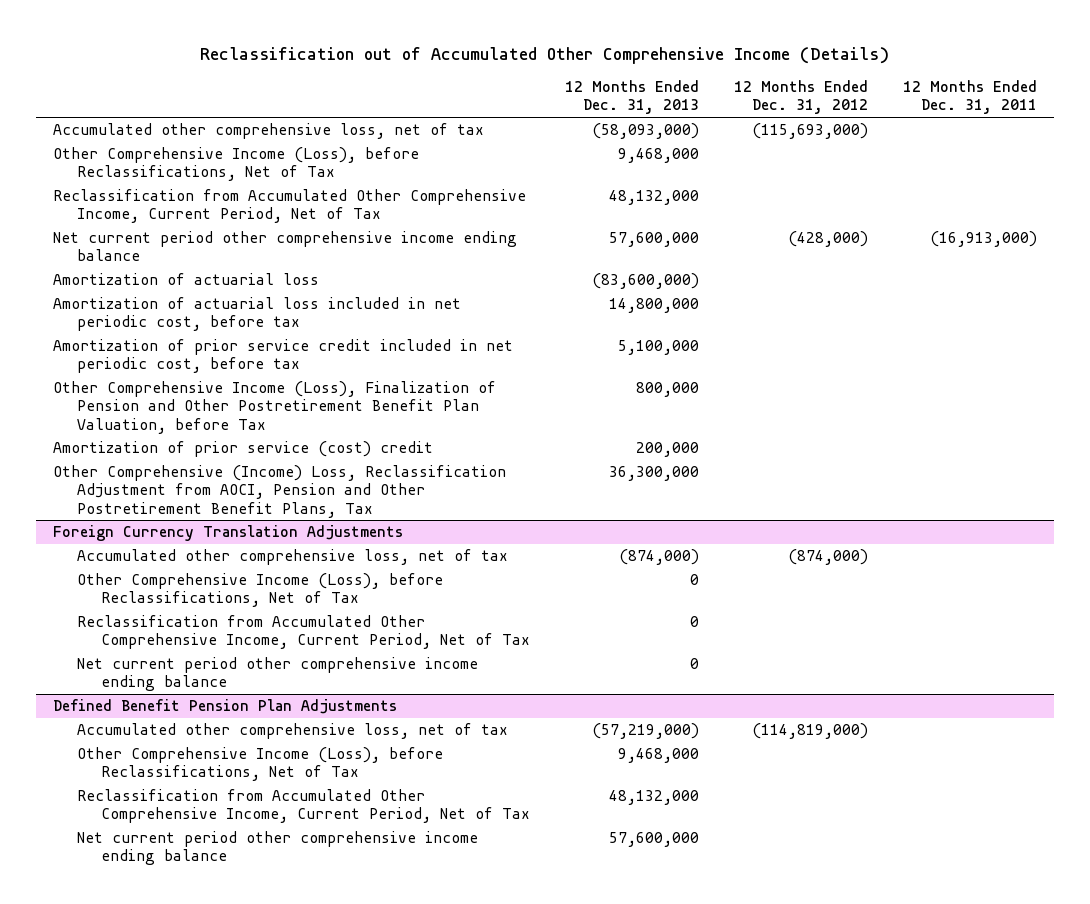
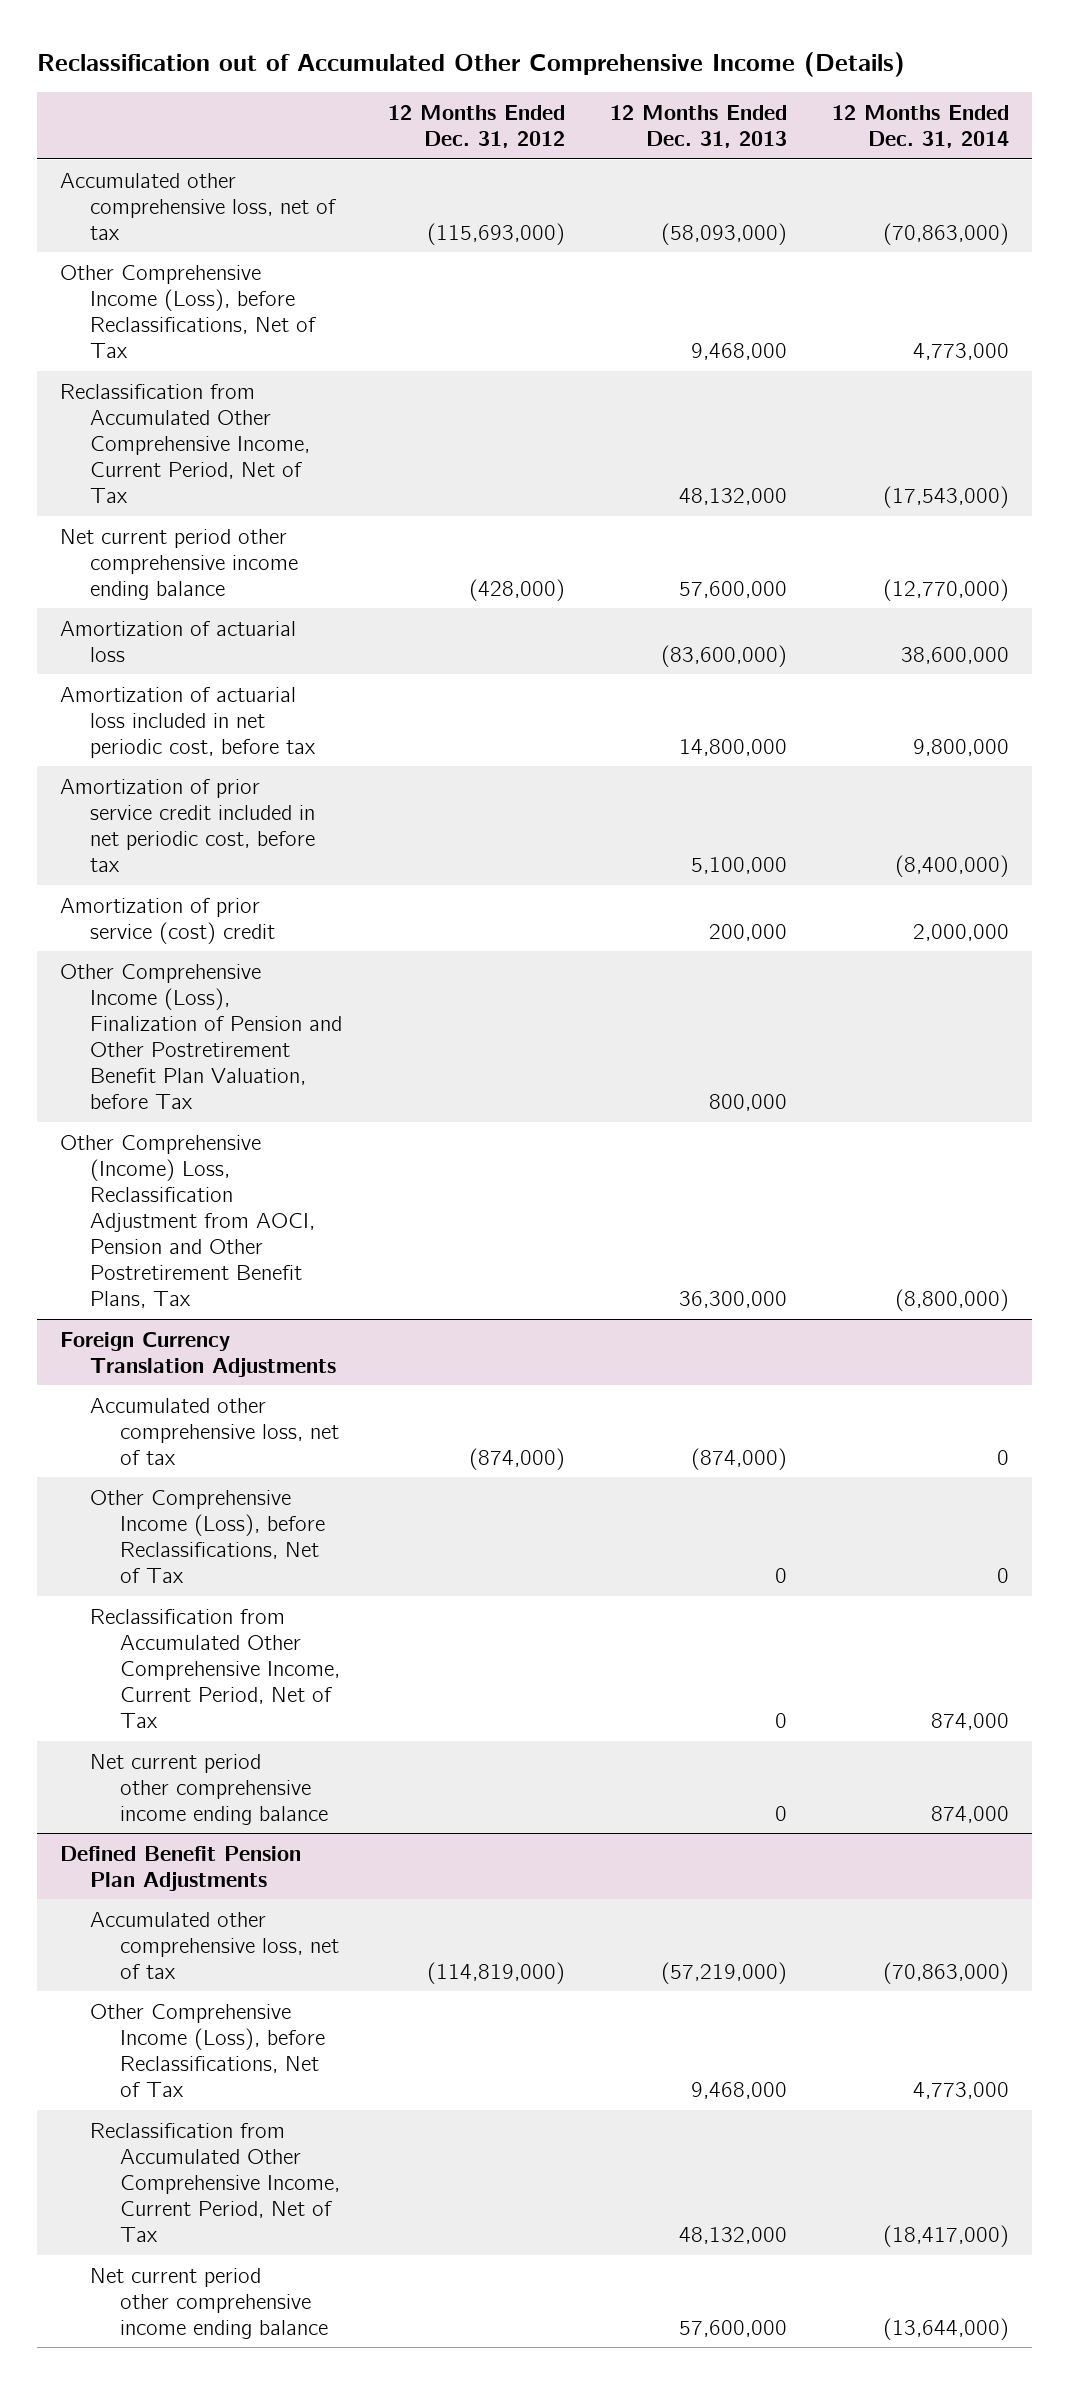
- | 12 Months Ended Dec. 31, 2013 | 12 Months Ended Dec. 31, 2012 | 12 Months Ended Dec. 31, 2011
+ | 12 Months Ended Dec. 31, 2012 | 12 Months Ended Dec. 31, 2013 | 12 Months Ended Dec. 31, 2014
moved down: Other Comprehensive Income (Loss), Finalization of Pension and Other Postretirement Benefit Plan Valuation, before Tax | | 800,000 |

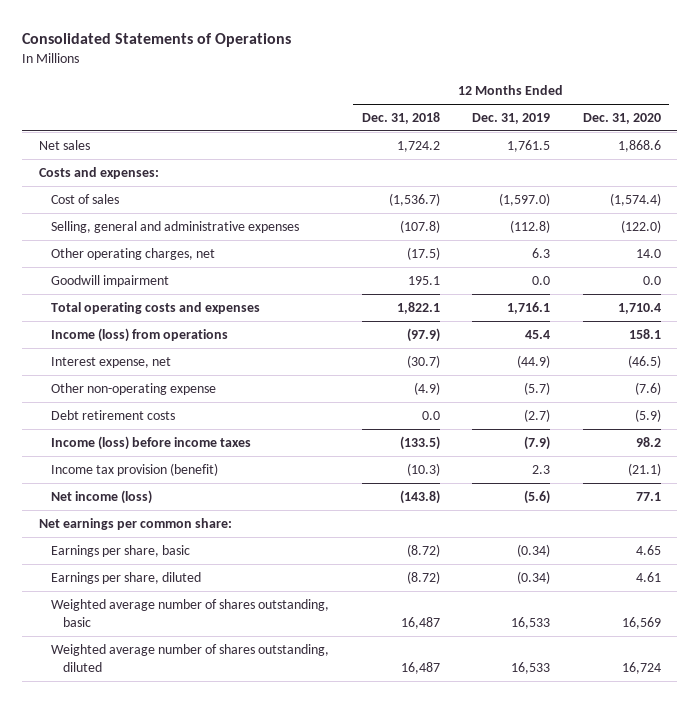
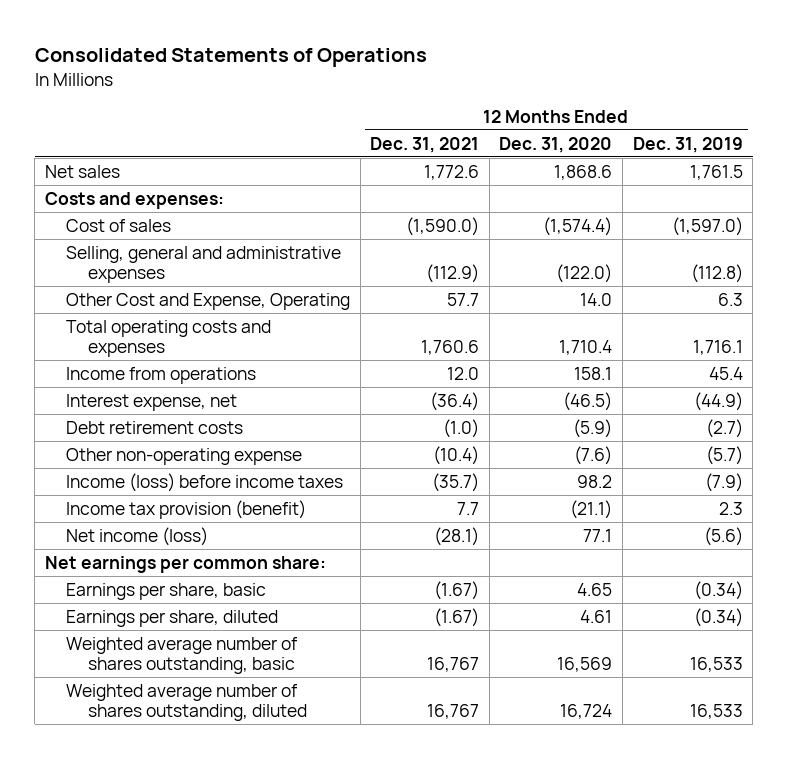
- | 12 Months Ended Dec. 31, 2018 | 12 Months Ended Dec. 31, 2019 | 12 Months Ended Dec. 31, 2020
+ | 12 Months Ended Dec. 31, 2021 | 12 Months Ended Dec. 31, 2020 | 12 Months Ended Dec. 31, 2019
- Other operating charges, net | (17.5) | 6.3 | 14.0
- Goodwill impairment | 195.1 | 0.0 | 0.0
+ Other Cost and Expense, Operating | 57.7 | 14.0 | 6.3
- Income (loss) from operations | (97.9) | 45.4 | 158.1
+ Income from operations | 12.0 | 158.1 | 45.4
moved down: Other non-operating expense | (10.4) | (7.6) | (5.7)

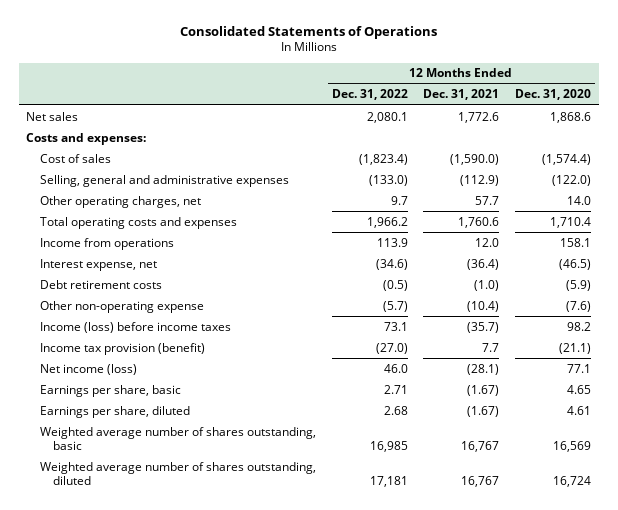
- | 12 Months Ended Dec. 31, 2021 | 12 Months Ended Dec. 31, 2020 | 12 Months Ended Dec. 31, 2019
+ | 12 Months Ended Dec. 31, 2022 | 12 Months Ended Dec. 31, 2021 | 12 Months Ended Dec. 31, 2020
- Other Cost and Expense, Operating | 57.7 | 14.0 | 6.3
+ Other operating charges, net | 9.7 | 57.7 | 14.0
- Net earnings per common share:

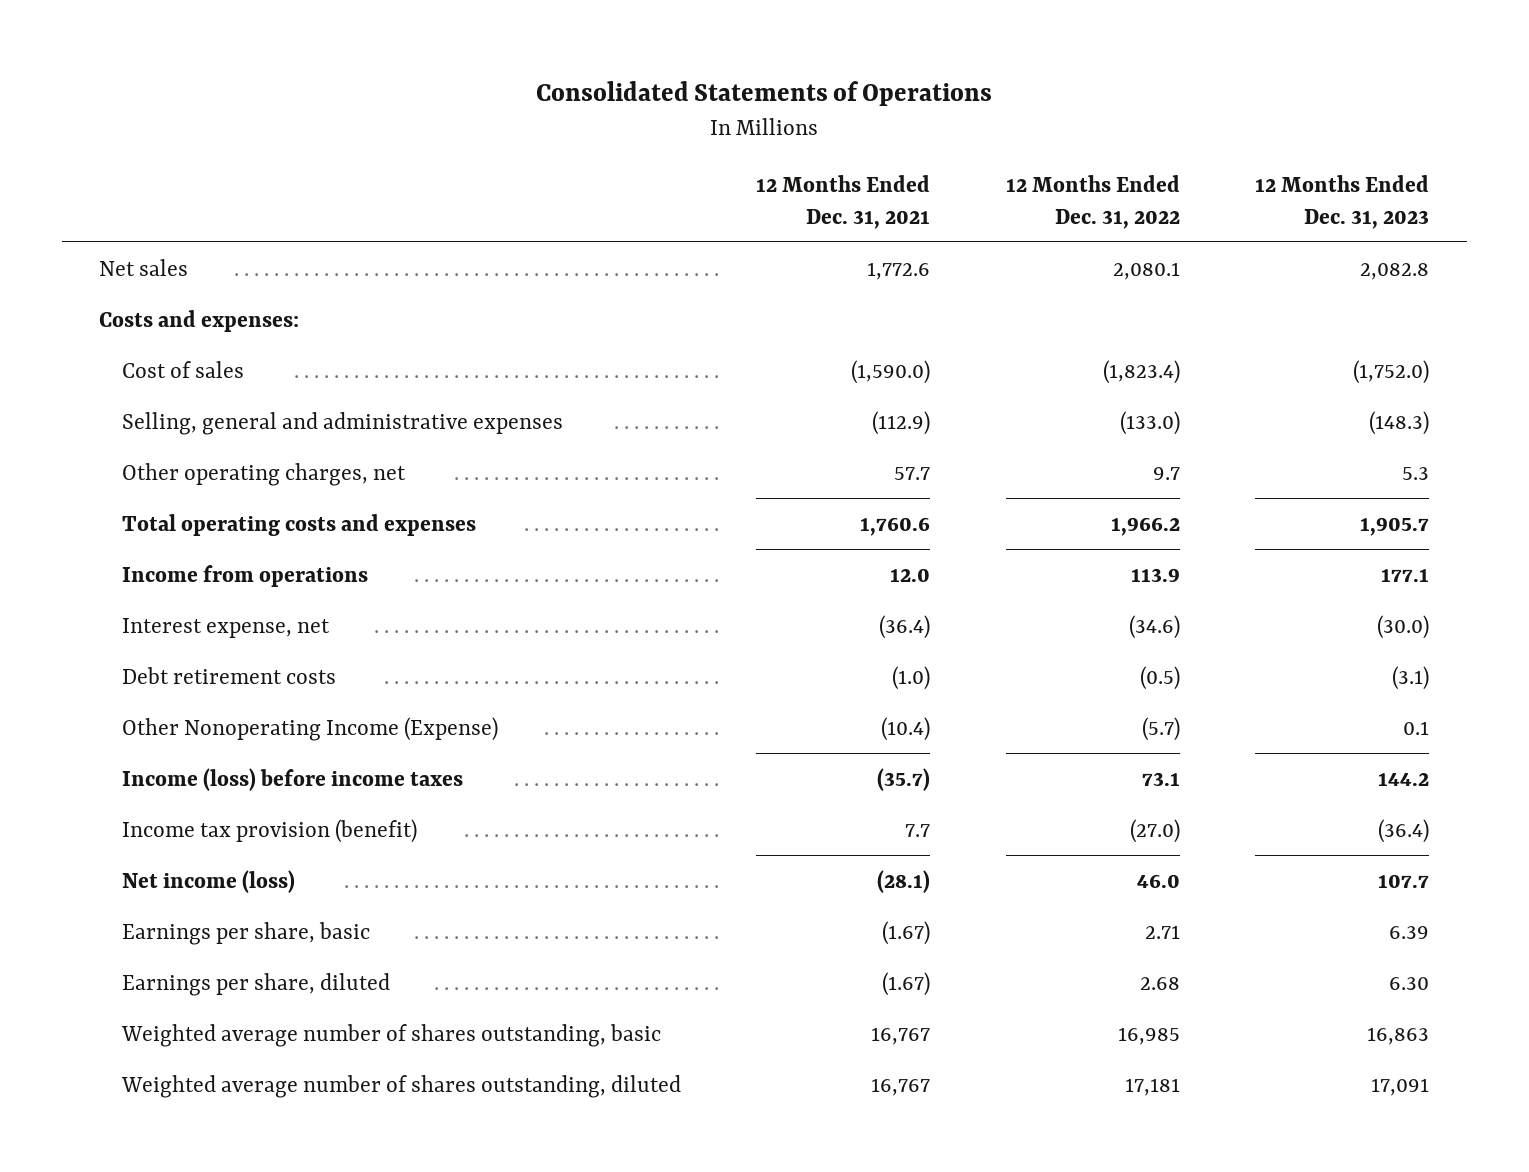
- | 12 Months Ended Dec. 31, 2022 | 12 Months Ended Dec. 31, 2021 | 12 Months Ended Dec. 31, 2020
+ | 12 Months Ended Dec. 31, 2021 | 12 Months Ended Dec. 31, 2022 | 12 Months Ended Dec. 31, 2023
- Other non-operating expense | (5.7) | (10.4) | (7.6)
+ Other Nonoperating Income (Expense) | (10.4) | (5.7) | 0.1

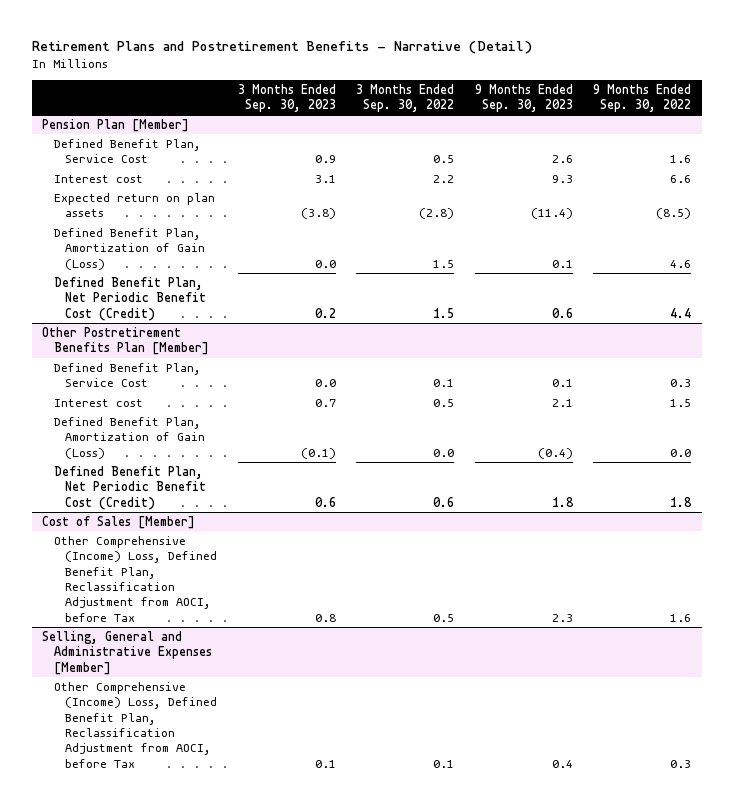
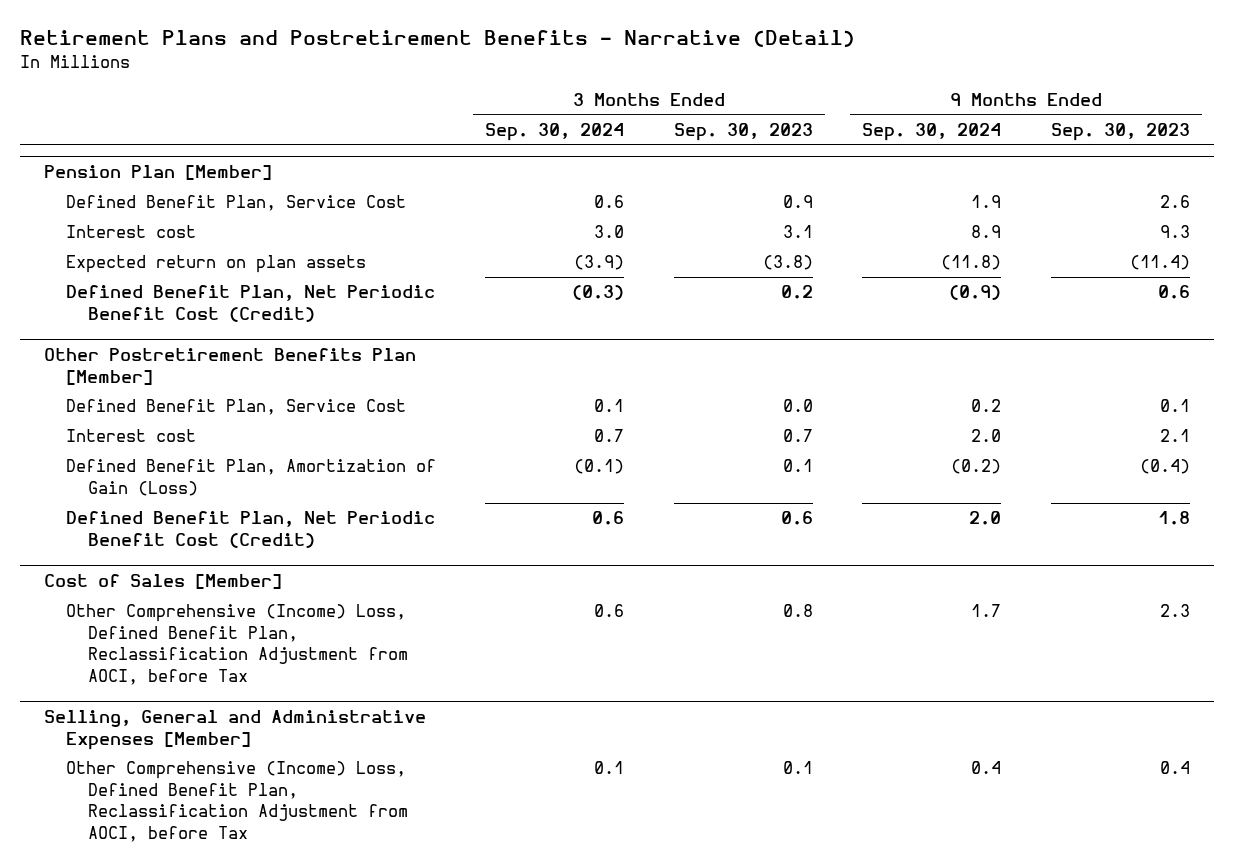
- | 3 Months Ended Sep. 30, 2023 | 3 Months Ended Sep. 30, 2022 | 9 Months Ended Sep. 30, 2023 | 9 Months Ended Sep. 30, 2022
+ | 3 Months Ended Sep. 30, 2024 | 3 Months Ended Sep. 30, 2023 | 9 Months Ended Sep. 30, 2024 | 9 Months Ended Sep. 30, 2023
@ Pension Plan [Member]
- Defined Benefit Plan, Amortization of Gain (Loss) | 0.0 | 1.5 | 0.1 | 4.6
@ Other Postretirement Benefits Plan [Member]
- Defined Benefit Plan, Amortization of Gain (Loss) | (0.1) | 0.0 | (0.4) | 0.0
+ Defined Benefit Plan, Amortization of Gain (Loss) | (0.1) | 0.1 | (0.2) | (0.4)

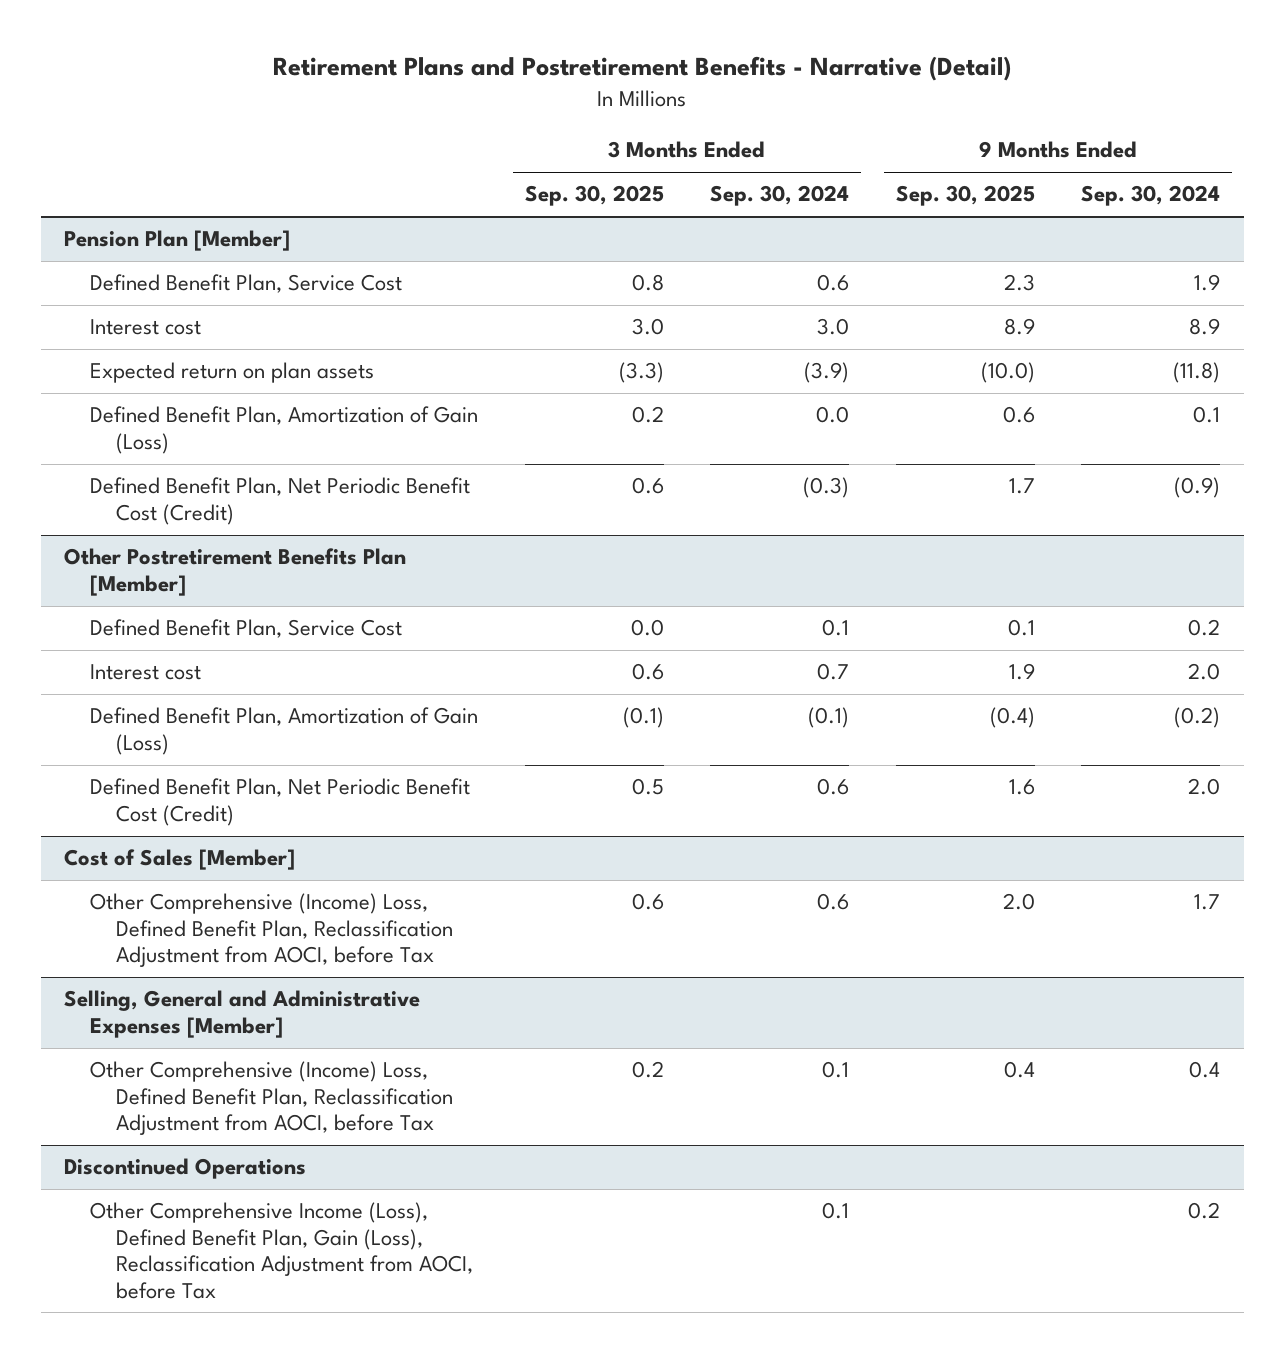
- | 3 Months Ended Sep. 30, 2024 | 3 Months Ended Sep. 30, 2023 | 9 Months Ended Sep. 30, 2024 | 9 Months Ended Sep. 30, 2023
+ | 3 Months Ended Sep. 30, 2025 | 3 Months Ended Sep. 30, 2024 | 9 Months Ended Sep. 30, 2025 | 9 Months Ended Sep. 30, 2024
@ Pension Plan [Member]
+ Defined Benefit Plan, Amortization of Gain (Loss) | 0.2 | 0.0 | 0.6 | 0.1
+ Discontinued Operations
+ Other Comprehensive Income (Loss), Defined Benefit Plan, Gain (Loss), Reclassification Adjustment from AOCI, before Tax | | 0.1 | | 0.2

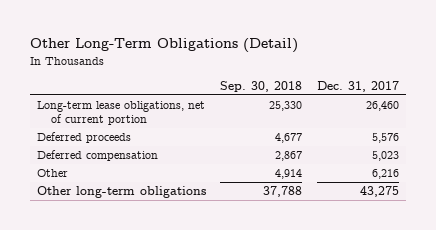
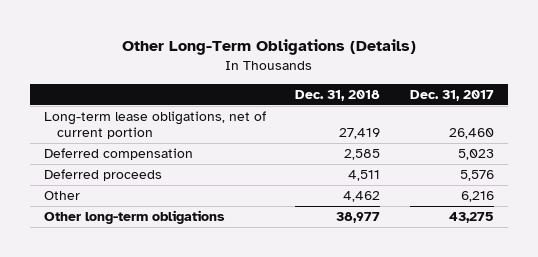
- Other Long-Term Obligations (Detail)
+ Other Long-Term Obligations (Details)
- | Sep. 30, 2018 | Dec. 31, 2017
+ | Dec. 31, 2018 | Dec. 31, 2017
moved down: Deferred proceeds | 4,511 | 5,576

